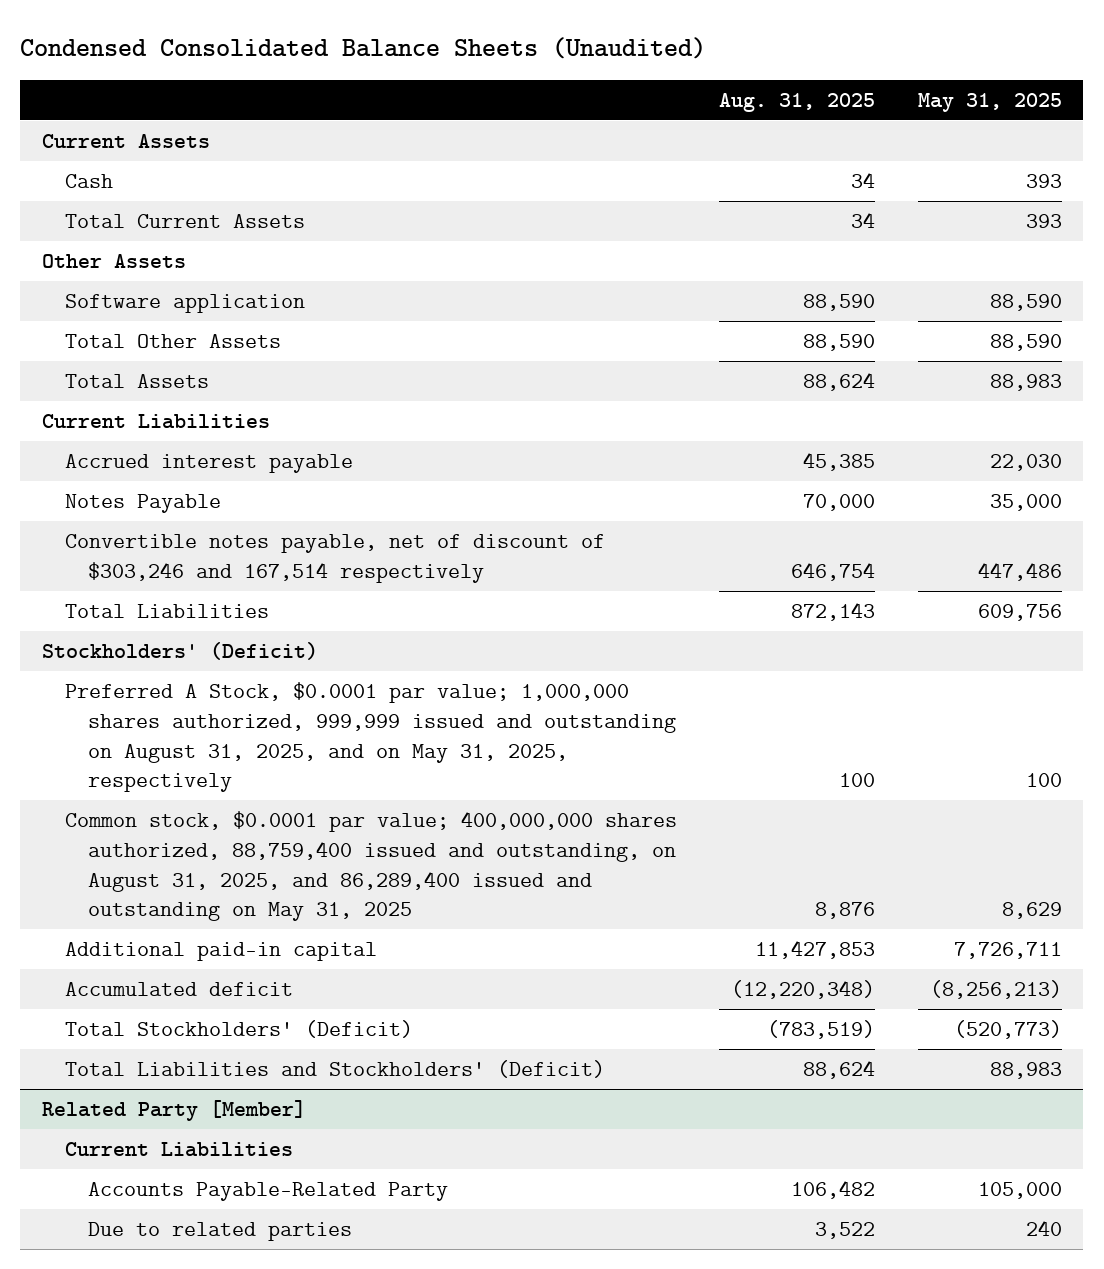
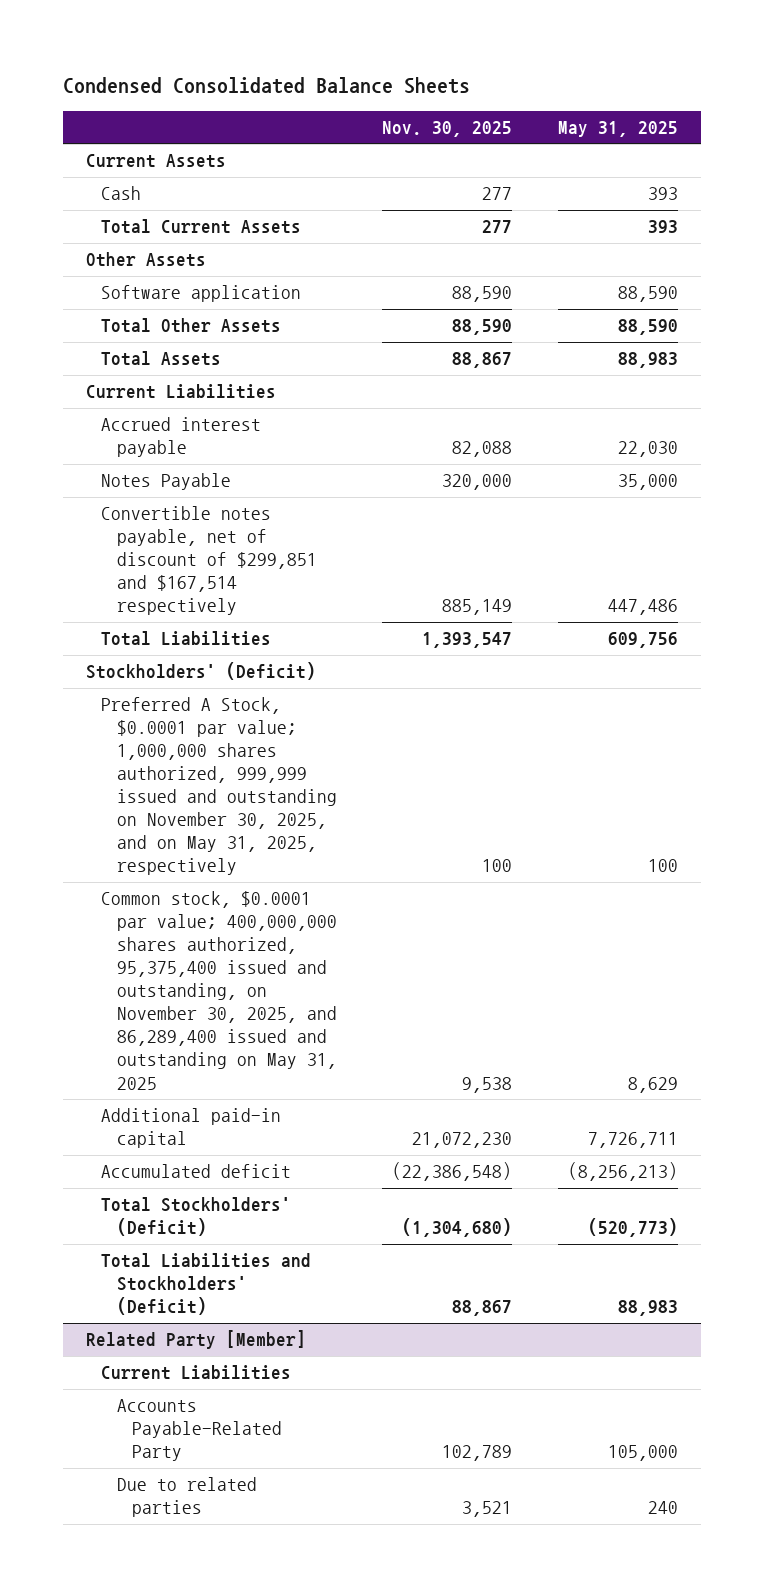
- Condensed Consolidated Balance Sheets (Unaudited)
+ Condensed Consolidated Balance Sheets
- | Aug. 31, 2025 | May 31, 2025
+ | Nov. 30, 2025 | May 31, 2025
- Convertible notes payable, net of discount of $303,246 and 167,514 respectively | 646,754 | 447,486
+ Convertible notes payable, net of discount of $299,851 and $167,514 respectively | 885,149 | 447,486
- Preferred A Stock, $0.0001 par value; 1,000,000 shares authorized, 999,999 issued and outstanding on August 31, 2025, and on May 31, 2025, respectively | 100 | 100
- Common stock, $0.0001 par value; 400,000,000 shares authorized, 88,759,400 issued and outstanding, on August 31, 2025, and 86,289,400 issued and outstanding on May 31, 2025 | 8,876 | 8,629
+ Preferred A Stock, $0.0001 par value; 1,000,000 shares authorized, 999,999 issued and outstanding on November 30, 2025, and on May 31, 2025, respectively | 100 | 100
+ Common stock, $0.0001 par value; 400,000,000 shares authorized, 95,375,400 issued and outstanding, on November 30, 2025, and 86,289,400 issued and outstanding on May 31, 2025 | 9,538 | 8,629

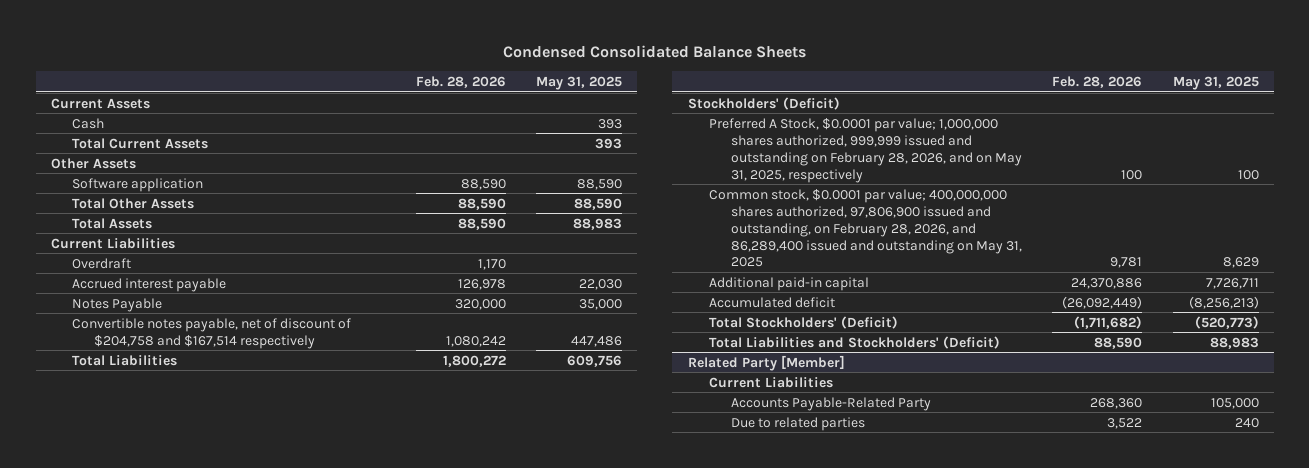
- | Nov. 30, 2025 | May 31, 2025
+ | Feb. 28, 2026 | May 31, 2025
+ Overdraft | 1,170 |
- Convertible notes payable, net of discount of $299,851 and $167,514 respectively | 885,149 | 447,486
+ Convertible notes payable, net of discount of $204,758 and $167,514 respectively | 1,080,242 | 447,486
- Preferred A Stock, $0.0001 par value; 1,000,000 shares authorized, 999,999 issued and outstanding on November 30, 2025, and on May 31, 2025, respectively | 100 | 100
- Common stock, $0.0001 par value; 400,000,000 shares authorized, 95,375,400 issued and outstanding, on November 30, 2025, and 86,289,400 issued and outstanding on May 31, 2025 | 9,538 | 8,629
+ Preferred A Stock, $0.0001 par value; 1,000,000 shares authorized, 999,999 issued and outstanding on February 28, 2026, and on May 31, 2025, respectively | 100 | 100
+ Common stock, $0.0001 par value; 400,000,000 shares authorized, 97,806,900 issued and outstanding, on February 28, 2026, and 86,289,400 issued and outstanding on May 31, 2025 | 9,781 | 8,629

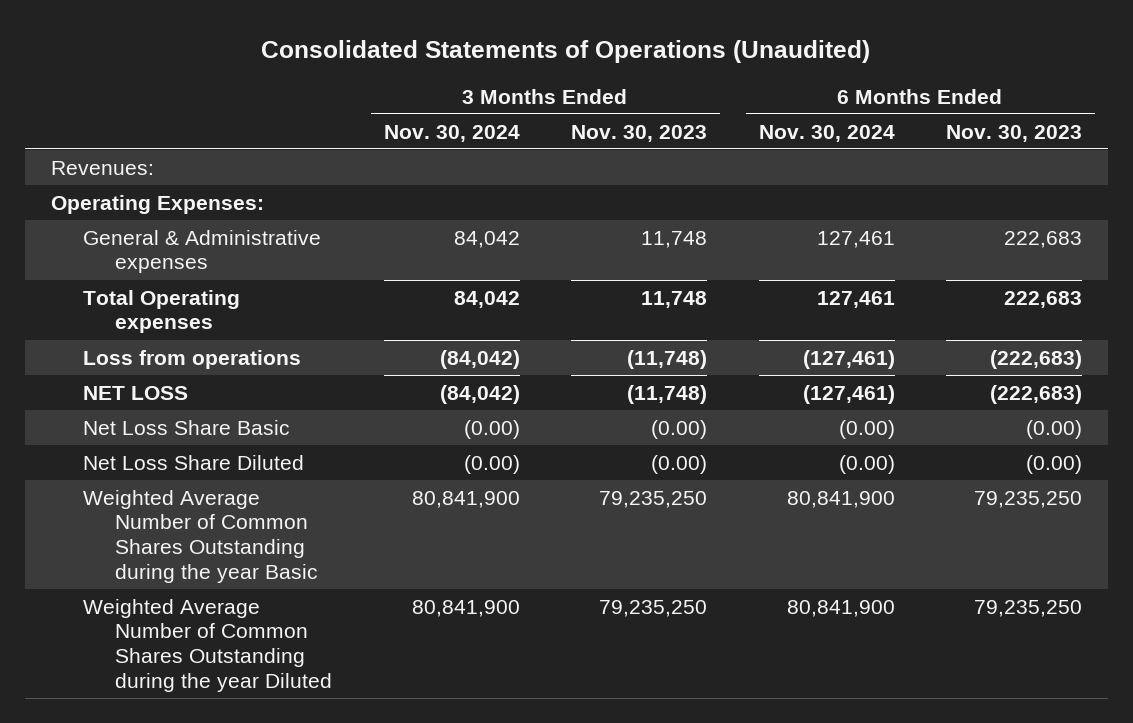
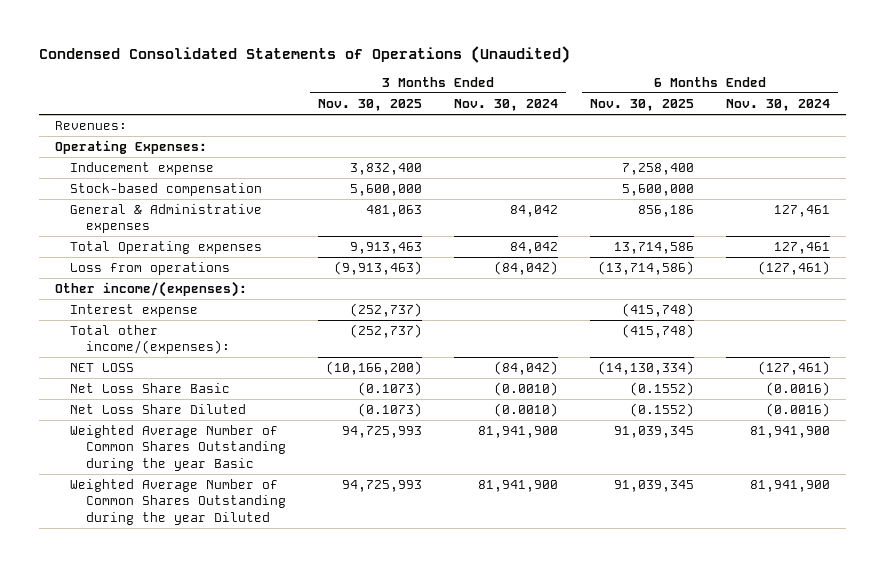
- Consolidated Statements of Operations (Unaudited)
+ Condensed Consolidated Statements of Operations (Unaudited)
- | 3 Months Ended Nov. 30, 2024 | 3 Months Ended Nov. 30, 2023 | 6 Months Ended Nov. 30, 2024 | 6 Months Ended Nov. 30, 2023
+ | 3 Months Ended Nov. 30, 2025 | 3 Months Ended Nov. 30, 2024 | 6 Months Ended Nov. 30, 2025 | 6 Months Ended Nov. 30, 2024
+ Inducement expense | 3,832,400 | | 7,258,400 |
+ Stock-based compensation | 5,600,000 | | 5,600,000 |
+ Other income/(expenses):
+ Interest expense | (252,737) | | (415,748) |
+ Total other income/(expenses): | (252,737) | | (415,748) |
- Net Loss Share Basic | (0.00) | (0.00) | (0.00) | (0.00)
- Net Loss Share Diluted | (0.00) | (0.00) | (0.00) | (0.00)
- Weighted Average Number of Common Shares Outstanding during the year Basic | 80,841,900 | 79,235,250 | 80,841,900 | 79,235,250
- Weighted Average Number of Common Shares Outstanding during the year Diluted | 80,841,900 | 79,235,250 | 80,841,900 | 79,235,250
+ Net Loss Share Basic | (0.1073) | (0.0010) | (0.1552) | (0.0016)
+ Net Loss Share Diluted | (0.1073) | (0.0010) | (0.1552) | (0.0016)
+ Weighted Average Number of Common Shares Outstanding during the year Basic | 94,725,993 | 81,941,900 | 91,039,345 | 81,941,900
+ Weighted Average Number of Common Shares Outstanding during the year Diluted | 94,725,993 | 81,941,900 | 91,039,345 | 81,941,900

